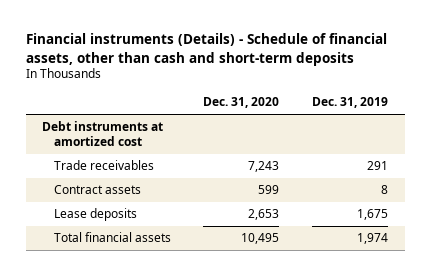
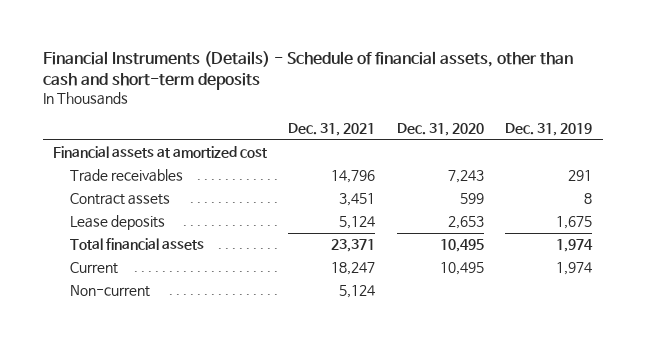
- Financial instruments (Details) - Schedule of financial assets, other than cash and short-term deposits
+ Financial Instruments (Details) - Schedule of financial assets, other than cash and short-term deposits
- | Dec. 31, 2020 | Dec. 31, 2019
+ | Dec. 31, 2021 | Dec. 31, 2020 | Dec. 31, 2019
- Debt instruments at amortized cost
+ Financial assets at amortized cost
+ Current | 18,247 | 10,495 | 1,974
+ Non-current | 5,124 | |

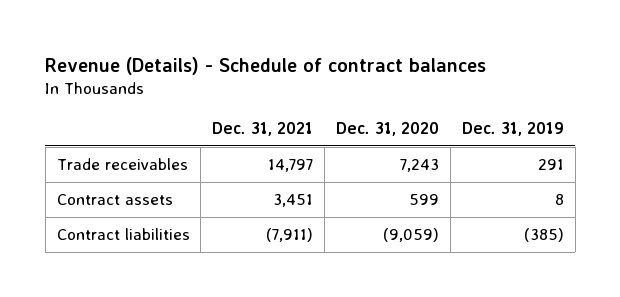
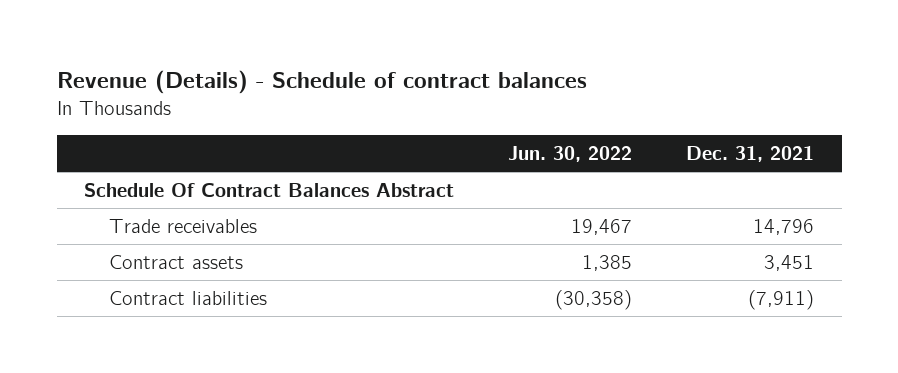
- | Dec. 31, 2021 | Dec. 31, 2020 | Dec. 31, 2019
+ | Jun. 30, 2022 | Dec. 31, 2021
- Trade receivables | 14,797 | 7,243 | 291
+ Schedule Of Contract Balances Abstract
+ Trade receivables | 19,467 | 14,796

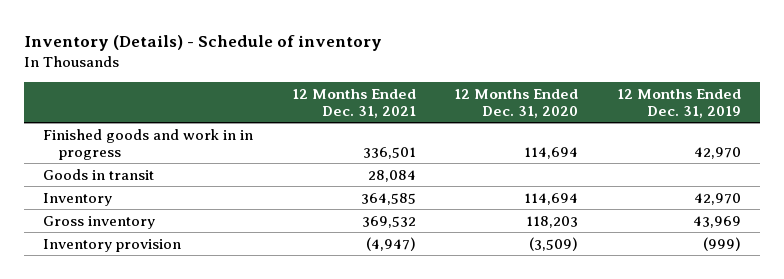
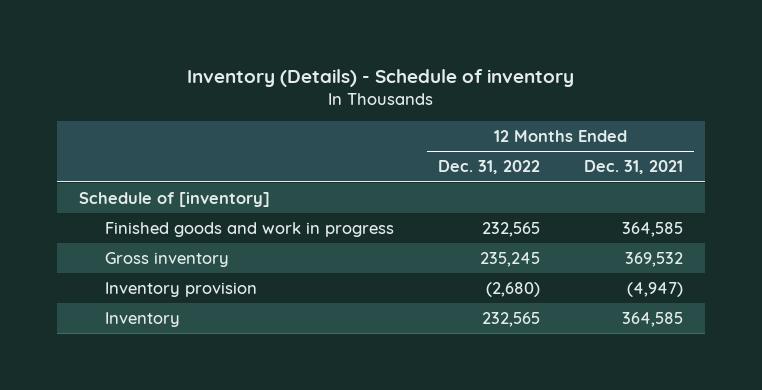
- | 12 Months Ended Dec. 31, 2021 | 12 Months Ended Dec. 31, 2020 | 12 Months Ended Dec. 31, 2019
+ | 12 Months Ended Dec. 31, 2022 | 12 Months Ended Dec. 31, 2021
- Finished goods and work in in progress | 336,501 | 114,694 | 42,970
- Goods in transit | 28,084 | |
+ Schedule of [inventory]
+ Finished goods and work in progress | 232,565 | 364,585
moved down: Inventory | 232,565 | 364,585

